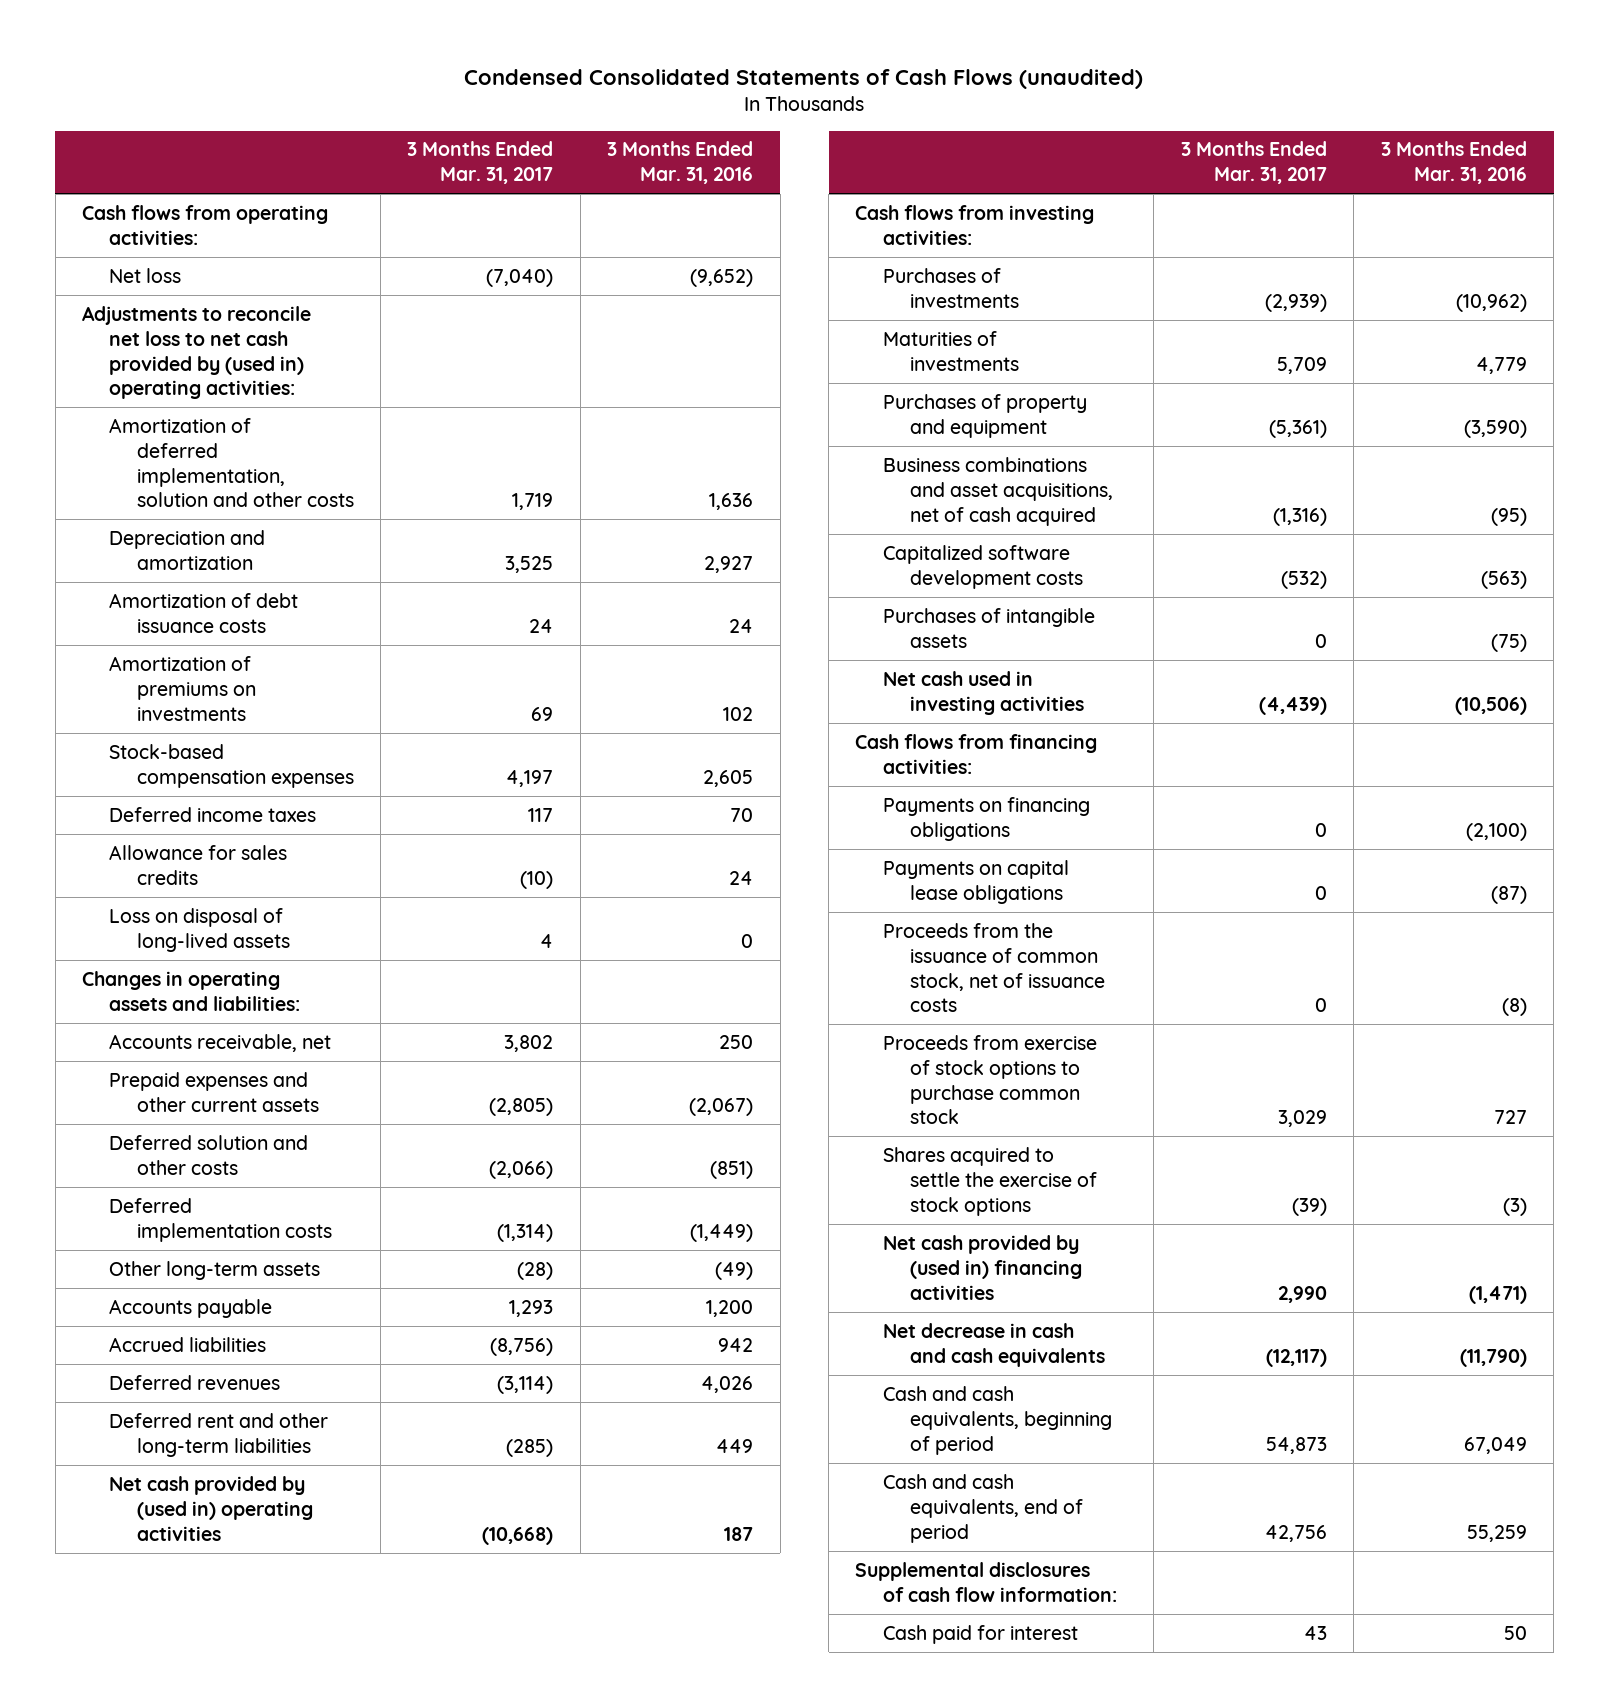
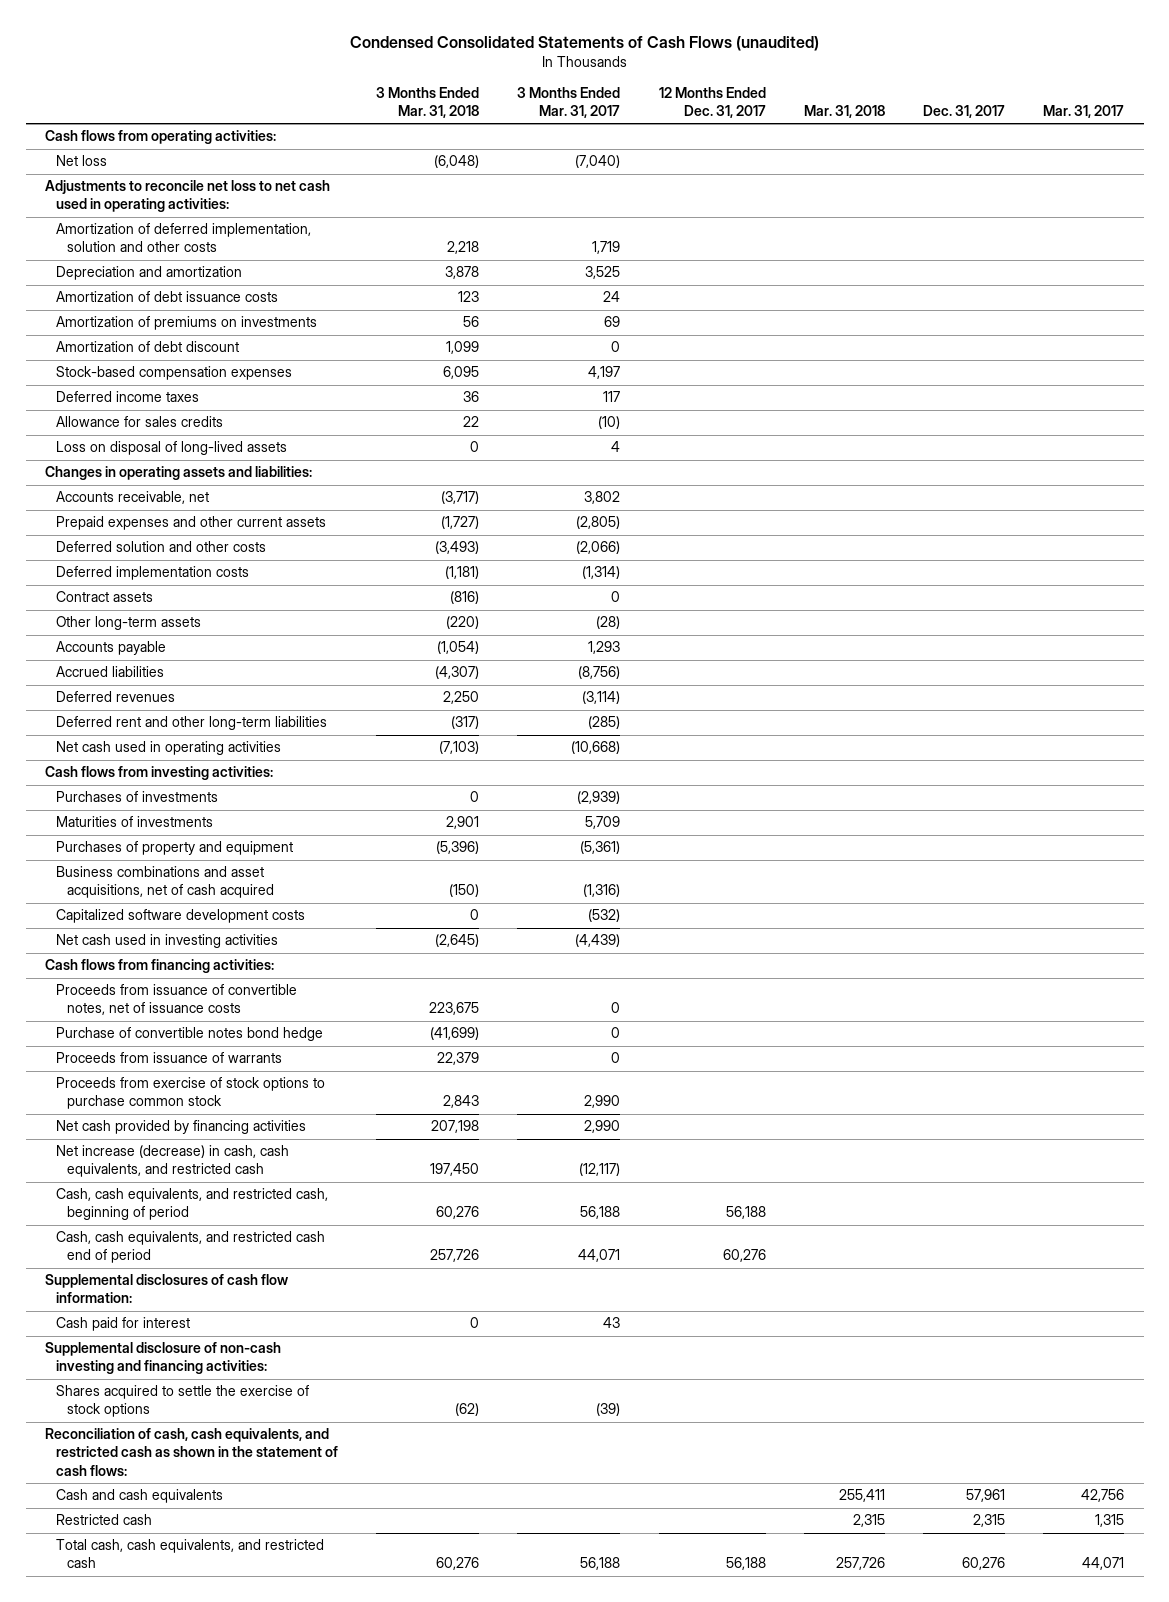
- | 3 Months Ended Mar. 31, 2017 | 3 Months Ended Mar. 31, 2016
+ | 3 Months Ended Mar. 31, 2018 | 3 Months Ended Mar. 31, 2017 | 12 Months Ended Dec. 31, 2017 | Mar. 31, 2018 | Dec. 31, 2017 | Mar. 31, 2017
- Adjustments to reconcile net loss to net cash provided by (used in) operating activities:
+ Adjustments to reconcile net loss to net cash used in operating activities:
+ Amortization of debt discount | 1,099 | 0 | | | |
+ Contract assets | (816) | 0 | | | |
- Net cash provided by (used in) operating activities | (10,668) | 187
+ Net cash used in operating activities | (7,103) | (10,668) | | | |
- Purchases of intangible assets | 0 | (75)
- Payments on financing obligations | 0 | (2,100)
- Payments on capital lease obligations | 0 | (87)
- Proceeds from the issuance of common stock, net of issuance costs | 0 | (8)
- Proceeds from exercise of stock options to purchase common stock | 3,029 | 727
- Net cash provided by (used in) financing activities | 2,990 | (1,471)
- Net decrease in cash and cash equivalents | (12,117) | (11,790)
- Cash and cash equivalents, beginning of period | 54,873 | 67,049
- Cash and cash equivalents, end of period | 42,756 | 55,259
+ Proceeds from issuance of convertible notes, net of issuance costs | 223,675 | 0 | | | |
+ Purchase of convertible notes bond hedge | (41,699) | 0 | | | |
+ Proceeds from issuance of warrants | 22,379 | 0 | | | |
+ Proceeds from exercise of stock options to purchase common stock | 2,843 | 2,990 | | | |
+ Net cash provided by financing activities | 207,198 | 2,990 | | | |
+ Net increase (decrease) in cash, cash equivalents, and restricted cash | 197,450 | (12,117) | | | |
+ Cash, cash equivalents, and restricted cash, beginning of period | 60,276 | 56,188 | 56,188 | | |
+ Cash, cash equivalents, and restricted cash end of period | 257,726 | 44,071 | 60,276 | | |
+ Supplemental disclosure of non-cash investing and financing activities:
moved down: Shares acquired to settle the exercise of stock options | (62) | (39) | | | |
+ Reconciliation of cash, cash equivalents, and restricted cash as shown in the statement of cash flows:
+ Cash and cash equivalents | | | | 255,411 | 57,961 | 42,756
+ Restricted cash | | | | 2,315 | 2,315 | 1,315
+ Total cash, cash equivalents, and restricted cash | 60,276 | 56,188 | 56,188 | 257,726 | 60,276 | 44,071

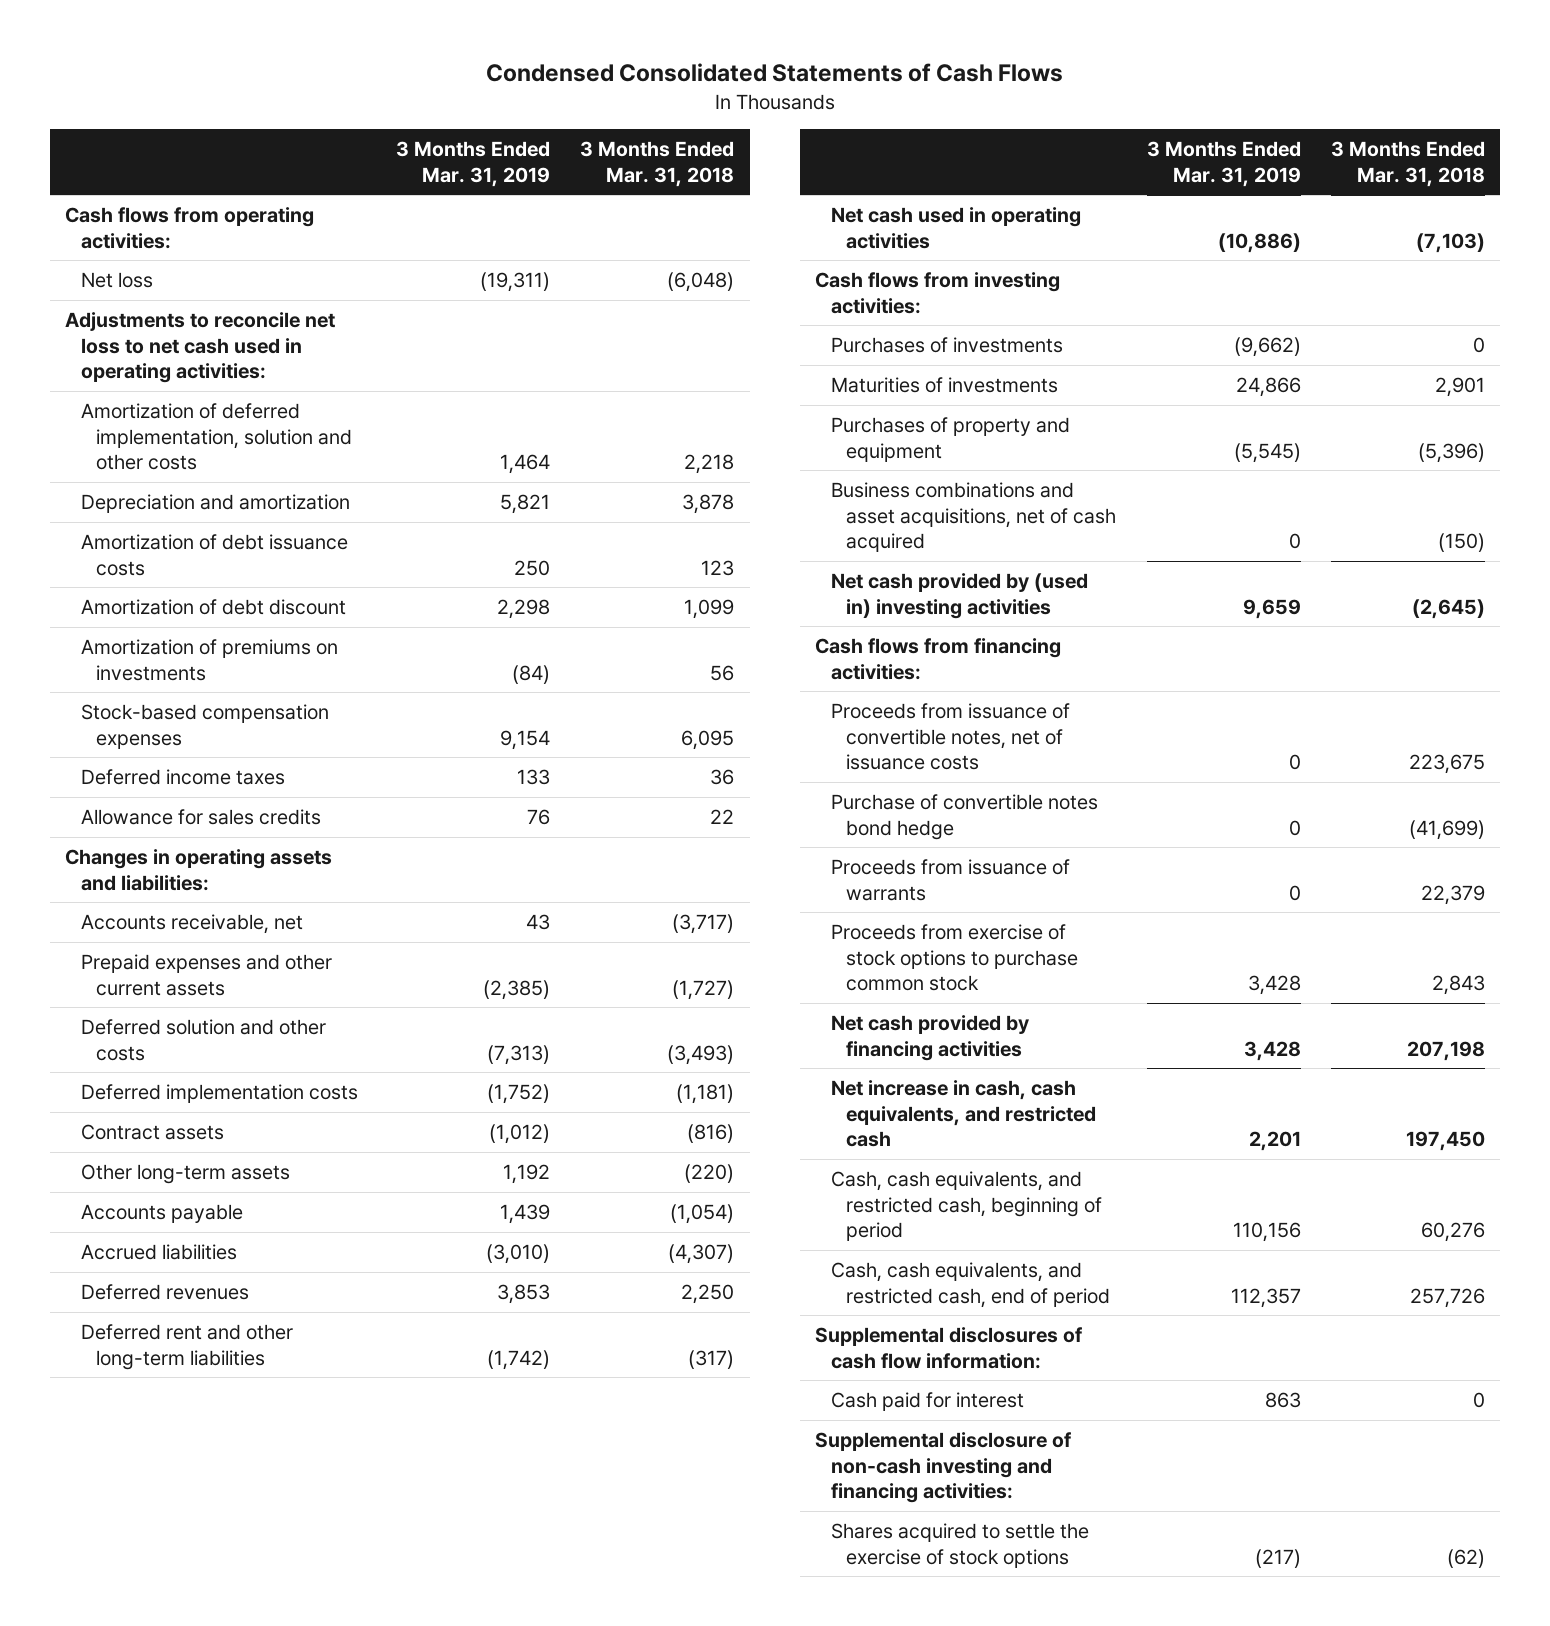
- Condensed Consolidated Statements of Cash Flows (unaudited)
+ Condensed Consolidated Statements of Cash Flows
- | 3 Months Ended Mar. 31, 2018 | 3 Months Ended Mar. 31, 2017 | 12 Months Ended Dec. 31, 2017 | Mar. 31, 2018 | Dec. 31, 2017 | Mar. 31, 2017
+ | 3 Months Ended Mar. 31, 2019 | 3 Months Ended Mar. 31, 2018
moved down: Amortization of premiums on investments | (84) | 56
- Loss on disposal of long-lived assets | 0 | 4 | | | |
- Capitalized software development costs | 0 | (532) | | | |
- Net cash used in investing activities | (2,645) | (4,439) | | | |
+ Net cash provided by (used in) investing activities | 9,659 | (2,645)
- Net increase (decrease) in cash, cash equivalents, and restricted cash | 197,450 | (12,117) | | | |
+ Net increase in cash, cash equivalents, and restricted cash | 2,201 | 197,450
- Cash, cash equivalents, and restricted cash end of period | 257,726 | 44,071 | 60,276 | | |
+ Cash, cash equivalents, and restricted cash, end of period | 112,357 | 257,726
- Reconciliation of cash, cash equivalents, and restricted cash as shown in the statement of cash flows:
- Cash and cash equivalents | | | | 255,411 | 57,961 | 42,756
- Restricted cash | | | | 2,315 | 2,315 | 1,315
- Total cash, cash equivalents, and restricted cash | 60,276 | 56,188 | 56,188 | 257,726 | 60,276 | 44,071

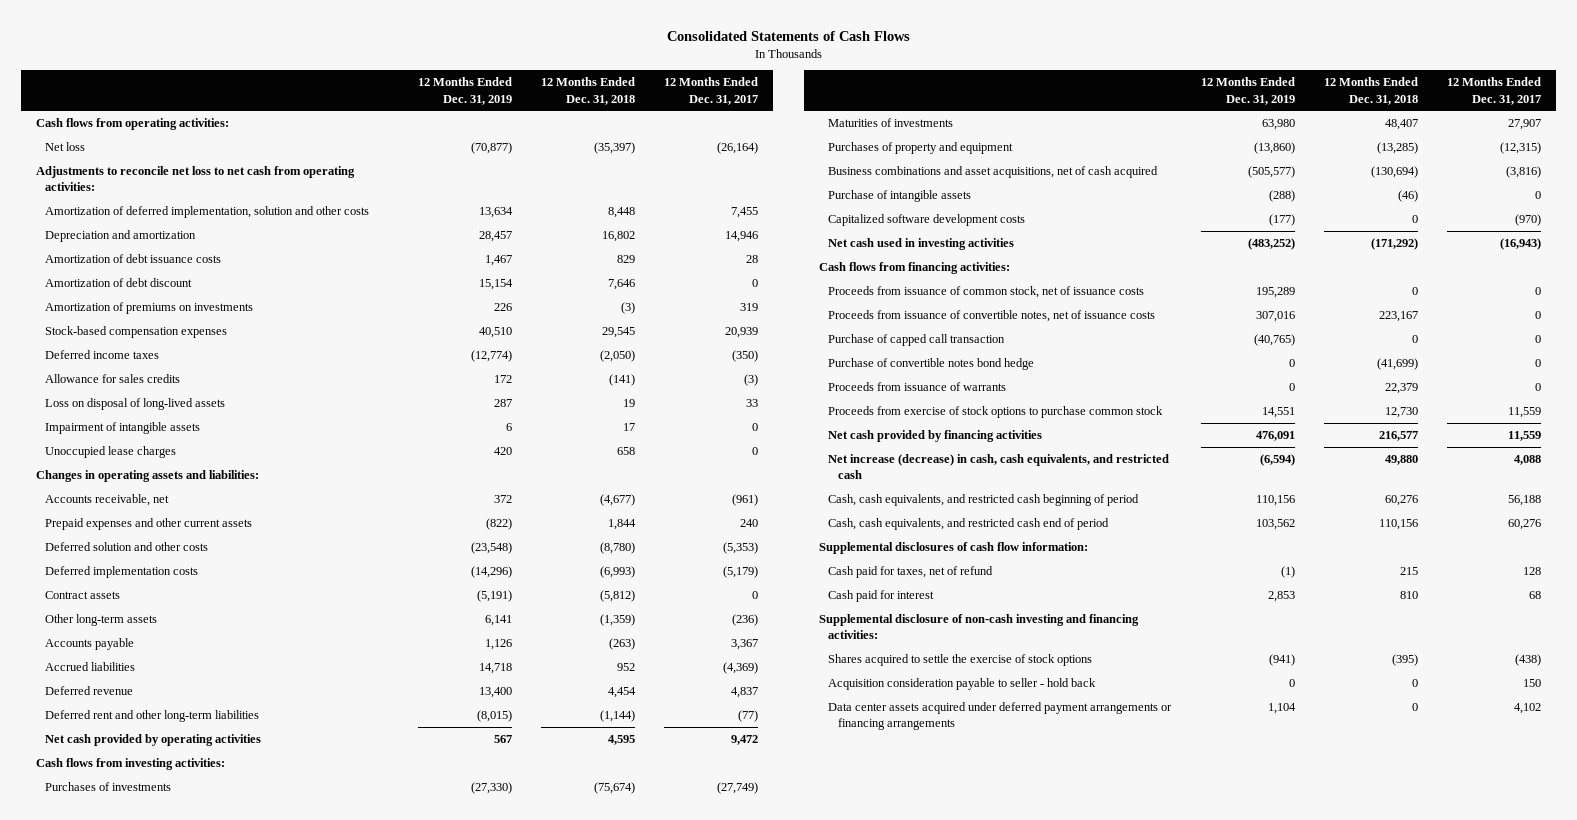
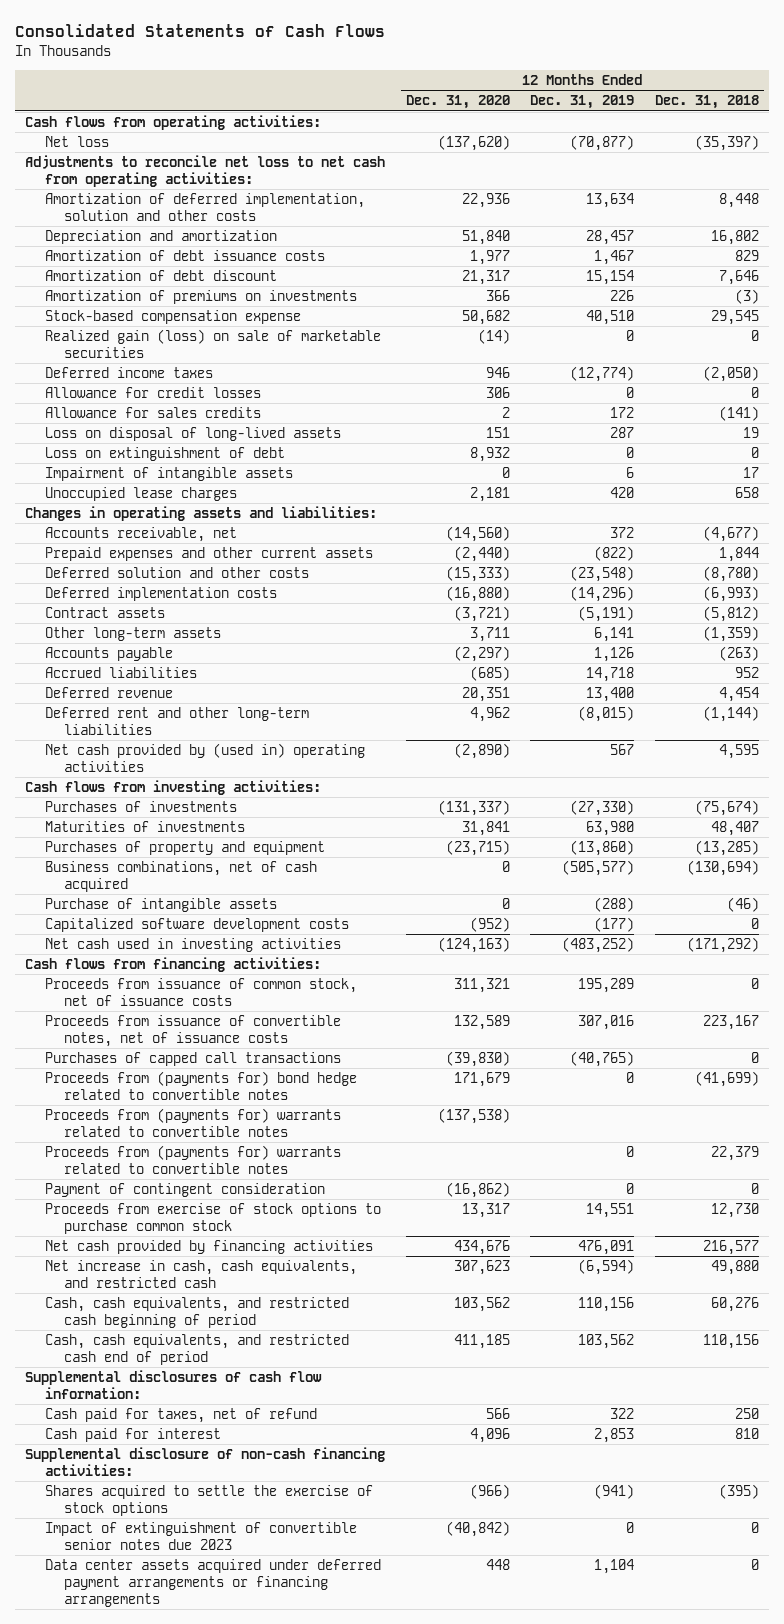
- | 12 Months Ended Dec. 31, 2019 | 12 Months Ended Dec. 31, 2018 | 12 Months Ended Dec. 31, 2017
+ | 12 Months Ended Dec. 31, 2020 | 12 Months Ended Dec. 31, 2019 | 12 Months Ended Dec. 31, 2018
- Stock-based compensation expenses | 40,510 | 29,545 | 20,939
+ Stock-based compensation expense | 50,682 | 40,510 | 29,545
+ Realized gain (loss) on sale of marketable securities | (14) | 0 | 0
+ Allowance for credit losses | 306 | 0 | 0
+ Loss on extinguishment of debt | 8,932 | 0 | 0
- Net cash provided by operating activities | 567 | 4,595 | 9,472
+ Net cash provided by (used in) operating activities | (2,890) | 567 | 4,595
- Business combinations and asset acquisitions, net of cash acquired | (505,577) | (130,694) | (3,816)
+ Business combinations, net of cash acquired | 0 | (505,577) | (130,694)
- Purchase of capped call transaction | (40,765) | 0 | 0
- Purchase of convertible notes bond hedge | 0 | (41,699) | 0
- Proceeds from issuance of warrants | 0 | 22,379 | 0
+ Purchases of capped call transactions | (39,830) | (40,765) | 0
+ Proceeds from (payments for) bond hedge related to convertible notes | 171,679 | 0 | (41,699)
+ Proceeds from (payments for) warrants related to convertible notes | (137,538) | |
+ Proceeds from (payments for) warrants related to convertible notes | | 0 | 22,379
+ Payment of contingent consideration | (16,862) | 0 | 0
- Net increase (decrease) in cash, cash equivalents, and restricted cash | (6,594) | 49,880 | 4,088
+ Net increase in cash, cash equivalents, and restricted cash | 307,623 | (6,594) | 49,880
- Cash paid for taxes, net of refund | (1) | 215 | 128
+ Cash paid for taxes, net of refund | 566 | 322 | 250
- Supplemental disclosure of non-cash investing and financing activities:
+ Supplemental disclosure of non-cash financing activities:
- Acquisition consideration payable to seller - hold back | 0 | 0 | 150
+ Impact of extinguishment of convertible senior notes due 2023 | (40,842) | 0 | 0

